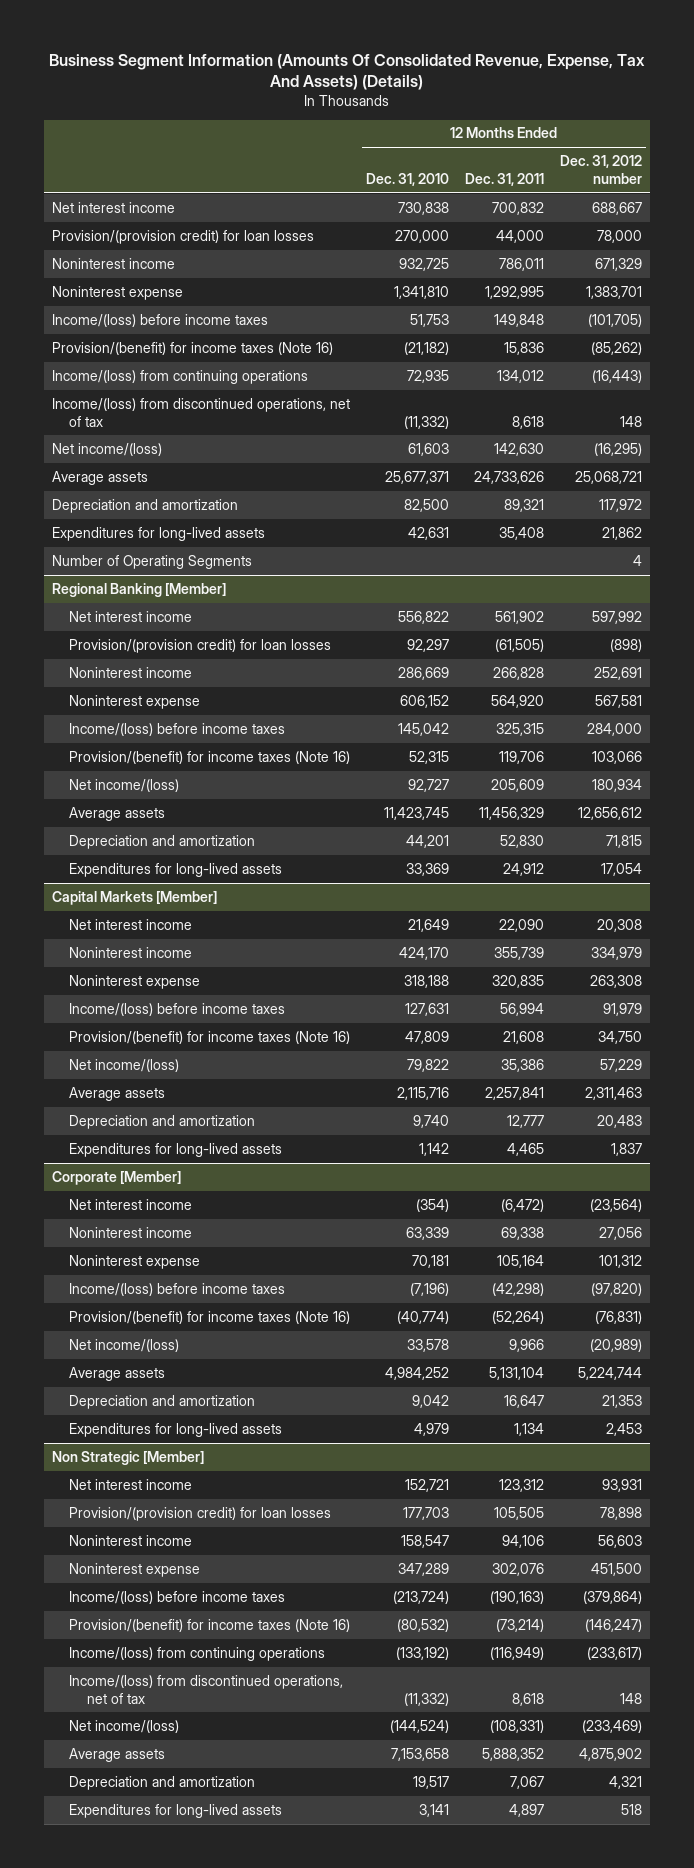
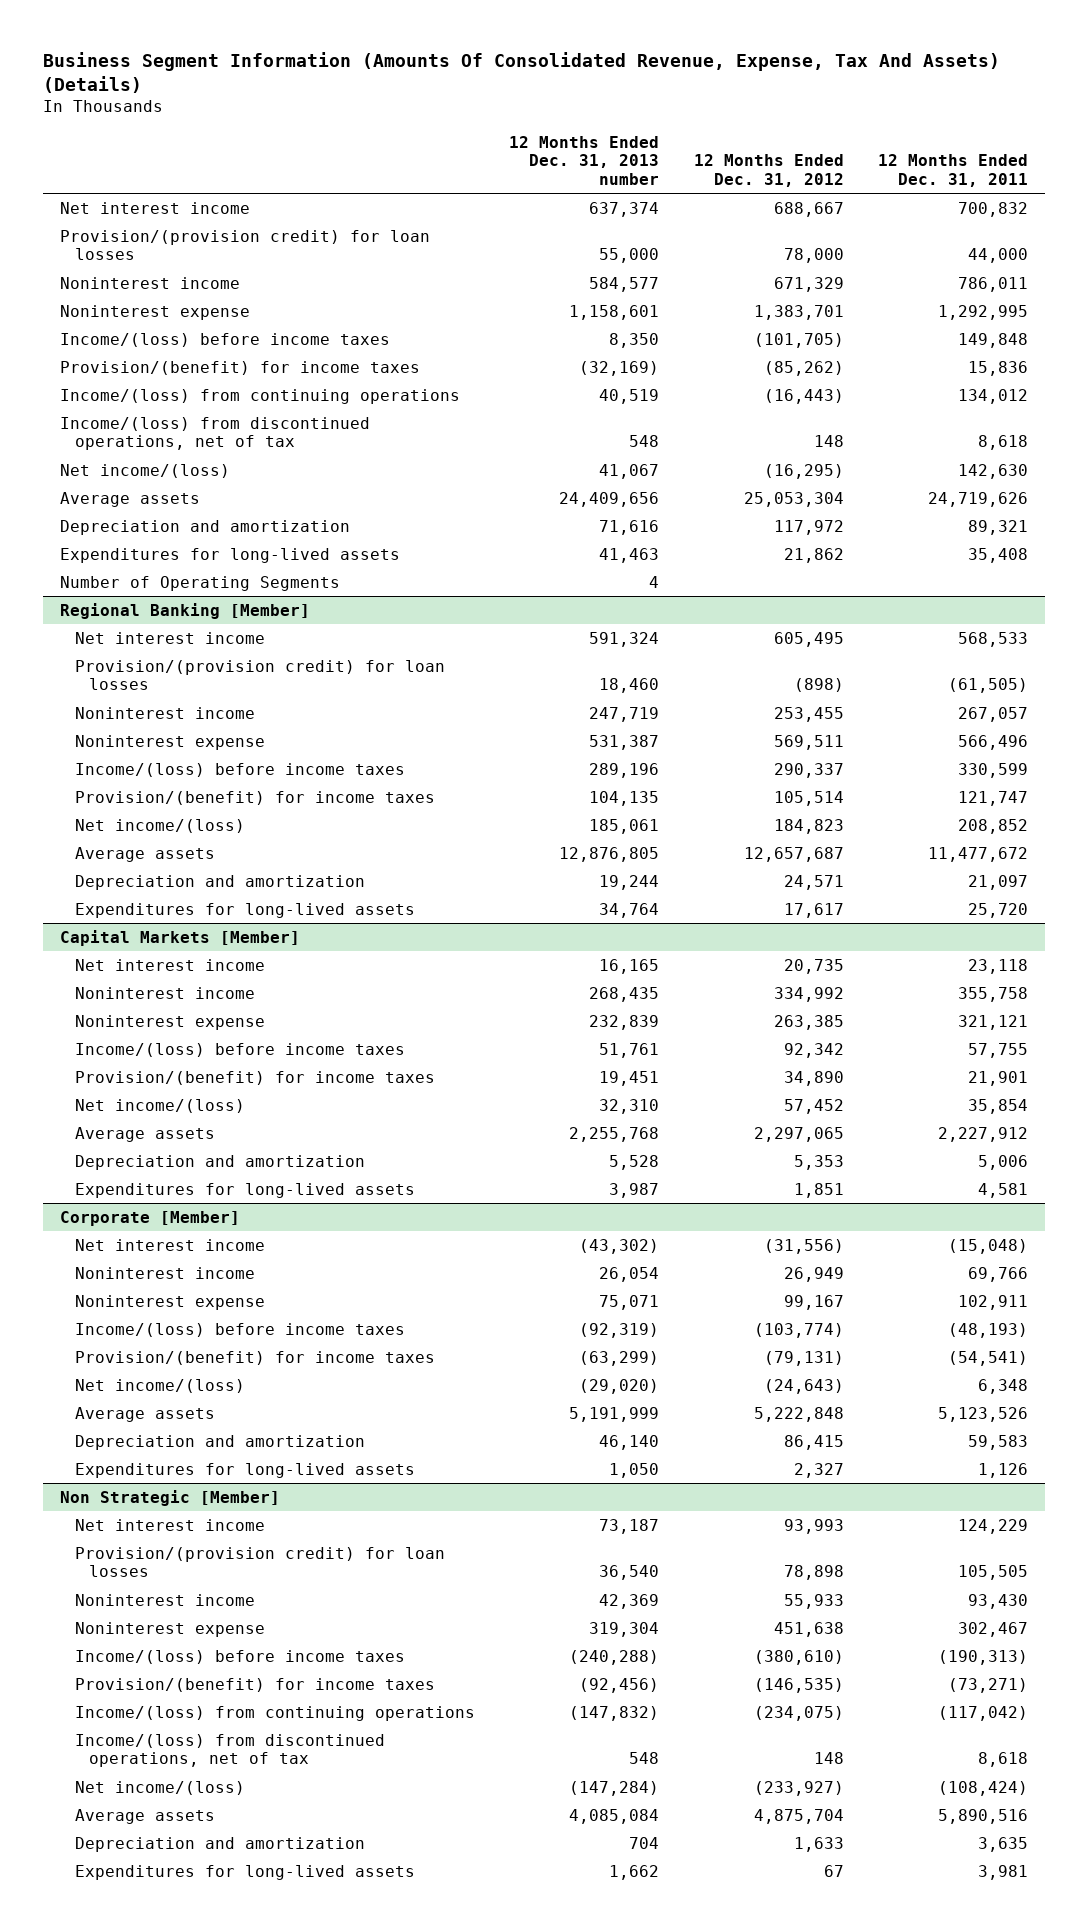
- | 12 Months Ended Dec. 31, 2010 | 12 Months Ended Dec. 31, 2011 | 12 Months Ended Dec. 31, 2012 number
+ | 12 Months Ended Dec. 31, 2013 number | 12 Months Ended Dec. 31, 2012 | 12 Months Ended Dec. 31, 2011
- Provision/(benefit) for income taxes (Note 16) | (21,182) | 15,836 | (85,262)
+ Provision/(benefit) for income taxes | (32,169) | (85,262) | 15,836
- Average assets | 25,677,371 | 24,733,626 | 25,068,721
+ Average assets | 24,409,656 | 25,053,304 | 24,719,626
@ Regional Banking [Member]
- Net interest income | 556,822 | 561,902 | 597,992
+ Net interest income | 591,324 | 605,495 | 568,533
- Noninterest income | 286,669 | 266,828 | 252,691
- Noninterest expense | 606,152 | 564,920 | 567,581
- Income/(loss) before income taxes | 145,042 | 325,315 | 284,000
- Provision/(benefit) for income taxes (Note 16) | 52,315 | 119,706 | 103,066
- Net income/(loss) | 92,727 | 205,609 | 180,934
- Average assets | 11,423,745 | 11,456,329 | 12,656,612
- Depreciation and amortization | 44,201 | 52,830 | 71,815
- Expenditures for long-lived assets | 33,369 | 24,912 | 17,054
+ Noninterest income | 247,719 | 253,455 | 267,057
+ Noninterest expense | 531,387 | 569,511 | 566,496
+ Income/(loss) before income taxes | 289,196 | 290,337 | 330,599
+ Provision/(benefit) for income taxes | 104,135 | 105,514 | 121,747
+ Net income/(loss) | 185,061 | 184,823 | 208,852
+ Average assets | 12,876,805 | 12,657,687 | 11,477,672
+ Depreciation and amortization | 19,244 | 24,571 | 21,097
+ Expenditures for long-lived assets | 34,764 | 17,617 | 25,720
@ Capital Markets [Member]
- Net interest income | 21,649 | 22,090 | 20,308
- Noninterest income | 424,170 | 355,739 | 334,979
- Noninterest expense | 318,188 | 320,835 | 263,308
- Income/(loss) before income taxes | 127,631 | 56,994 | 91,979
- Provision/(benefit) for income taxes (Note 16) | 47,809 | 21,608 | 34,750
- Net income/(loss) | 79,822 | 35,386 | 57,229
- Average assets | 2,115,716 | 2,257,841 | 2,311,463
- Depreciation and amortization | 9,740 | 12,777 | 20,483
- Expenditures for long-lived assets | 1,142 | 4,465 | 1,837
+ Net interest income | 16,165 | 20,735 | 23,118
+ Noninterest income | 268,435 | 334,992 | 355,758
+ Noninterest expense | 232,839 | 263,385 | 321,121
+ Income/(loss) before income taxes | 51,761 | 92,342 | 57,755
+ Provision/(benefit) for income taxes | 19,451 | 34,890 | 21,901
+ Net income/(loss) | 32,310 | 57,452 | 35,854
+ Average assets | 2,255,768 | 2,297,065 | 2,227,912
+ Depreciation and amortization | 5,528 | 5,353 | 5,006
+ Expenditures for long-lived assets | 3,987 | 1,851 | 4,581
@ Corporate [Member]
- Net interest income | (354) | (6,472) | (23,564)
- Noninterest income | 63,339 | 69,338 | 27,056
- Noninterest expense | 70,181 | 105,164 | 101,312
- Income/(loss) before income taxes | (7,196) | (42,298) | (97,820)
- Provision/(benefit) for income taxes (Note 16) | (40,774) | (52,264) | (76,831)
- Net income/(loss) | 33,578 | 9,966 | (20,989)
- Average assets | 4,984,252 | 5,131,104 | 5,224,744
- Depreciation and amortization | 9,042 | 16,647 | 21,353
- Expenditures for long-lived assets | 4,979 | 1,134 | 2,453
+ Net interest income | (43,302) | (31,556) | (15,048)
+ Noninterest income | 26,054 | 26,949 | 69,766
+ Noninterest expense | 75,071 | 99,167 | 102,911
+ Income/(loss) before income taxes | (92,319) | (103,774) | (48,193)
+ Provision/(benefit) for income taxes | (63,299) | (79,131) | (54,541)
+ Net income/(loss) | (29,020) | (24,643) | 6,348
+ Average assets | 5,191,999 | 5,222,848 | 5,123,526
+ Depreciation and amortization | 46,140 | 86,415 | 59,583
+ Expenditures for long-lived assets | 1,050 | 2,327 | 1,126
@ Non Strategic [Member]
- Net interest income | 152,721 | 123,312 | 93,931
+ Net interest income | 73,187 | 93,993 | 124,229
- Noninterest income | 158,547 | 94,106 | 56,603
- Noninterest expense | 347,289 | 302,076 | 451,500
- Income/(loss) before income taxes | (213,724) | (190,163) | (379,864)
- Provision/(benefit) for income taxes (Note 16) | (80,532) | (73,214) | (146,247)
- Income/(loss) from continuing operations | (133,192) | (116,949) | (233,617)
+ Noninterest income | 42,369 | 55,933 | 93,430
+ Noninterest expense | 319,304 | 451,638 | 302,467
+ Income/(loss) before income taxes | (240,288) | (380,610) | (190,313)
+ Provision/(benefit) for income taxes | (92,456) | (146,535) | (73,271)
+ Income/(loss) from continuing operations | (147,832) | (234,075) | (117,042)
- Net income/(loss) | (144,524) | (108,331) | (233,469)
- Average assets | 7,153,658 | 5,888,352 | 4,875,902
- Depreciation and amortization | 19,517 | 7,067 | 4,321
- Expenditures for long-lived assets | 3,141 | 4,897 | 518
+ Net income/(loss) | (147,284) | (233,927) | (108,424)
+ Average assets | 4,085,084 | 4,875,704 | 5,890,516
+ Depreciation and amortization | 704 | 1,633 | 3,635
+ Expenditures for long-lived assets | 1,662 | 67 | 3,981

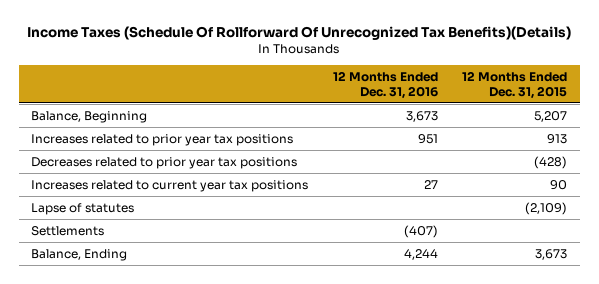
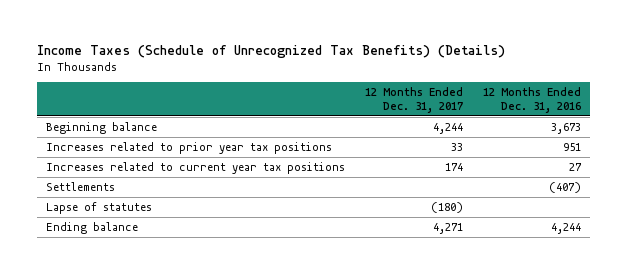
- Income Taxes (Schedule Of Rollforward Of Unrecognized Tax Benefits)(Details)
+ Income Taxes (Schedule of Unrecognized Tax Benefits) (Details)
- | 12 Months Ended Dec. 31, 2016 | 12 Months Ended Dec. 31, 2015
+ | 12 Months Ended Dec. 31, 2017 | 12 Months Ended Dec. 31, 2016
- Balance, Beginning | 3,673 | 5,207
+ Beginning balance | 4,244 | 3,673
- Decreases related to prior year tax positions | | (428)
- Balance, Ending | 4,244 | 3,673
moved down: Lapse of statutes | (180) |
+ Ending balance | 4,271 | 4,244

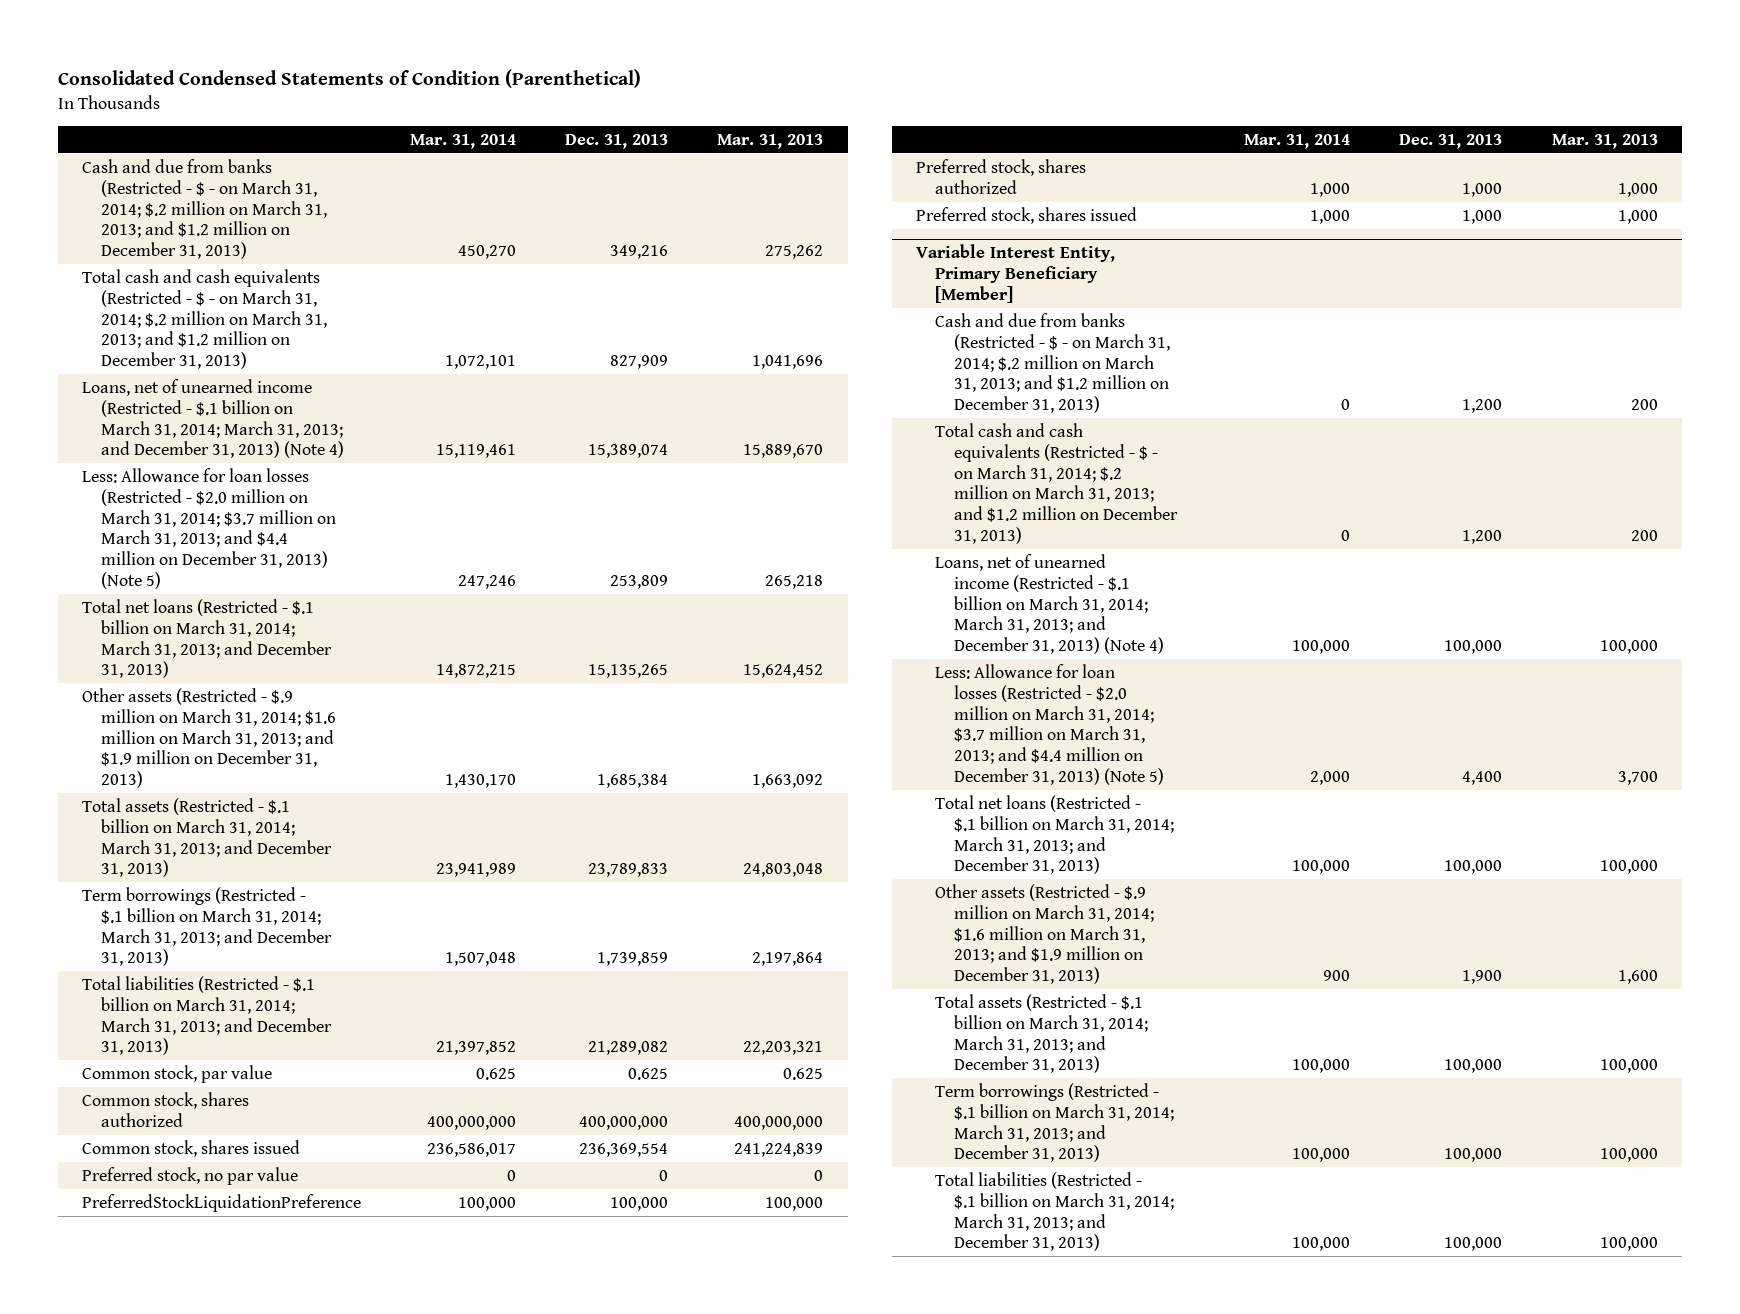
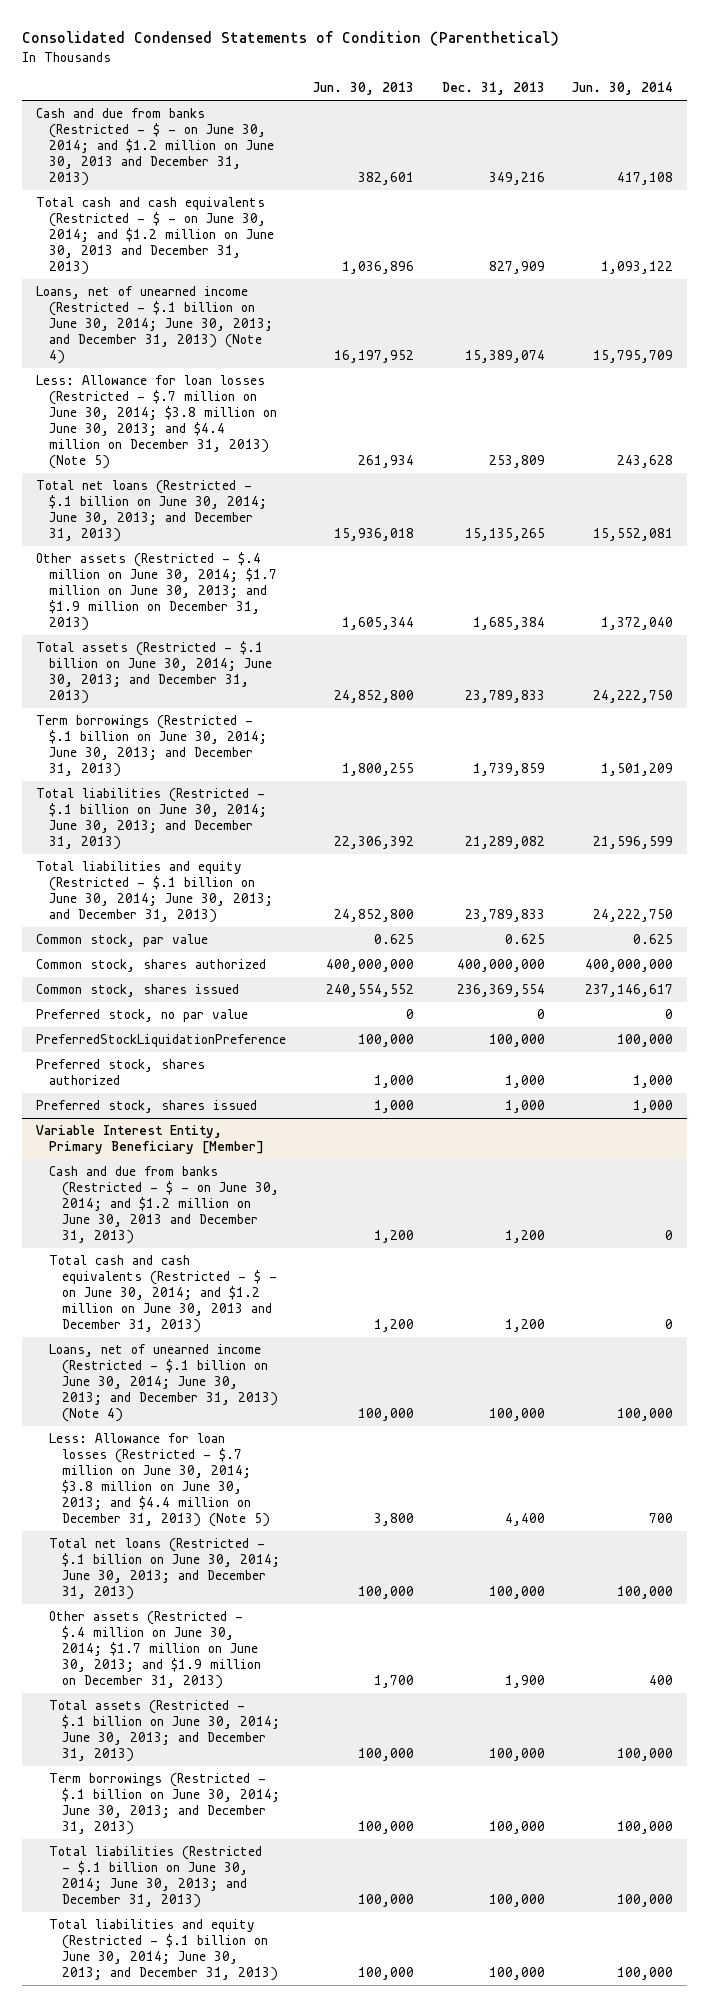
- | Mar. 31, 2014 | Dec. 31, 2013 | Mar. 31, 2013
+ | Jun. 30, 2013 | Dec. 31, 2013 | Jun. 30, 2014
- Cash and due from banks (Restricted - $ - on March 31, 2014; $.2 million on March 31, 2013; and $1.2 million on December 31, 2013) | 450,270 | 349,216 | 275,262
- Total cash and cash equivalents (Restricted - $ - on March 31, 2014; $.2 million on March 31, 2013; and $1.2 million on December 31, 2013) | 1,072,101 | 827,909 | 1,041,696
- Loans, net of unearned income (Restricted - $.1 billion on March 31, 2014; March 31, 2013; and December 31, 2013) (Note 4) | 15,119,461 | 15,389,074 | 15,889,670
- Less: Allowance for loan losses (Restricted - $2.0 million on March 31, 2014; $3.7 million on March 31, 2013; and $4.4 million on December 31, 2013) (Note 5) | 247,246 | 253,809 | 265,218
- Total net loans (Restricted - $.1 billion on March 31, 2014; March 31, 2013; and December 31, 2013) | 14,872,215 | 15,135,265 | 15,624,452
- Other assets (Restricted - $.9 million on March 31, 2014; $1.6 million on March 31, 2013; and $1.9 million on December 31, 2013) | 1,430,170 | 1,685,384 | 1,663,092
- Total assets (Restricted - $.1 billion on March 31, 2014; March 31, 2013; and December 31, 2013) | 23,941,989 | 23,789,833 | 24,803,048
- Term borrowings (Restricted - $.1 billion on March 31, 2014; March 31, 2013; and December 31, 2013) | 1,507,048 | 1,739,859 | 2,197,864
- Total liabilities (Restricted - $.1 billion on March 31, 2014; March 31, 2013; and December 31, 2013) | 21,397,852 | 21,289,082 | 22,203,321
+ Cash and due from banks (Restricted - $ - on June 30, 2014; and $1.2 million on June 30, 2013 and December 31, 2013) | 382,601 | 349,216 | 417,108
+ Total cash and cash equivalents (Restricted - $ - on June 30, 2014; and $1.2 million on June 30, 2013 and December 31, 2013) | 1,036,896 | 827,909 | 1,093,122
+ Loans, net of unearned income (Restricted - $.1 billion on June 30, 2014; June 30, 2013; and December 31, 2013) (Note 4) | 16,197,952 | 15,389,074 | 15,795,709
+ Less: Allowance for loan losses (Restricted - $.7 million on June 30, 2014; $3.8 million on June 30, 2013; and $4.4 million on December 31, 2013) (Note 5) | 261,934 | 253,809 | 243,628
+ Total net loans (Restricted - $.1 billion on June 30, 2014; June 30, 2013; and December 31, 2013) | 15,936,018 | 15,135,265 | 15,552,081
+ Other assets (Restricted - $.4 million on June 30, 2014; $1.7 million on June 30, 2013; and $1.9 million on December 31, 2013) | 1,605,344 | 1,685,384 | 1,372,040
+ Total assets (Restricted - $.1 billion on June 30, 2014; June 30, 2013; and December 31, 2013) | 24,852,800 | 23,789,833 | 24,222,750
+ Term borrowings (Restricted - $.1 billion on June 30, 2014; June 30, 2013; and December 31, 2013) | 1,800,255 | 1,739,859 | 1,501,209
+ Total liabilities (Restricted - $.1 billion on June 30, 2014; June 30, 2013; and December 31, 2013) | 22,306,392 | 21,289,082 | 21,596,599
+ Total liabilities and equity (Restricted - $.1 billion on June 30, 2014; June 30, 2013; and December 31, 2013) | 24,852,800 | 23,789,833 | 24,222,750
@ Variable Interest Entity, Primary Beneficiary [Member]
- Cash and due from banks (Restricted - $ - on March 31, 2014; $.2 million on March 31, 2013; and $1.2 million on December 31, 2013) | 0 | 1,200 | 200
- Total cash and cash equivalents (Restricted - $ - on March 31, 2014; $.2 million on March 31, 2013; and $1.2 million on December 31, 2013) | 0 | 1,200 | 200
- Loans, net of unearned income (Restricted - $.1 billion on March 31, 2014; March 31, 2013; and December 31, 2013) (Note 4) | 100,000 | 100,000 | 100,000
- Less: Allowance for loan losses (Restricted - $2.0 million on March 31, 2014; $3.7 million on March 31, 2013; and $4.4 million on December 31, 2013) (Note 5) | 2,000 | 4,400 | 3,700
- Total net loans (Restricted - $.1 billion on March 31, 2014; March 31, 2013; and December 31, 2013) | 100,000 | 100,000 | 100,000
- Other assets (Restricted - $.9 million on March 31, 2014; $1.6 million on March 31, 2013; and $1.9 million on December 31, 2013) | 900 | 1,900 | 1,600
- Total assets (Restricted - $.1 billion on March 31, 2014; March 31, 2013; and December 31, 2013) | 100,000 | 100,000 | 100,000
- Term borrowings (Restricted - $.1 billion on March 31, 2014; March 31, 2013; and December 31, 2013) | 100,000 | 100,000 | 100,000
- Total liabilities (Restricted - $.1 billion on March 31, 2014; March 31, 2013; and December 31, 2013) | 100,000 | 100,000 | 100,000
+ Cash and due from banks (Restricted - $ - on June 30, 2014; and $1.2 million on June 30, 2013 and December 31, 2013) | 1,200 | 1,200 | 0
+ Total cash and cash equivalents (Restricted - $ - on June 30, 2014; and $1.2 million on June 30, 2013 and December 31, 2013) | 1,200 | 1,200 | 0
+ Loans, net of unearned income (Restricted - $.1 billion on June 30, 2014; June 30, 2013; and December 31, 2013) (Note 4) | 100,000 | 100,000 | 100,000
+ Less: Allowance for loan losses (Restricted - $.7 million on June 30, 2014; $3.8 million on June 30, 2013; and $4.4 million on December 31, 2013) (Note 5) | 3,800 | 4,400 | 700
+ Total net loans (Restricted - $.1 billion on June 30, 2014; June 30, 2013; and December 31, 2013) | 100,000 | 100,000 | 100,000
+ Other assets (Restricted - $.4 million on June 30, 2014; $1.7 million on June 30, 2013; and $1.9 million on December 31, 2013) | 1,700 | 1,900 | 400
+ Total assets (Restricted - $.1 billion on June 30, 2014; June 30, 2013; and December 31, 2013) | 100,000 | 100,000 | 100,000
+ Term borrowings (Restricted - $.1 billion on June 30, 2014; June 30, 2013; and December 31, 2013) | 100,000 | 100,000 | 100,000
+ Total liabilities (Restricted - $.1 billion on June 30, 2014; June 30, 2013; and December 31, 2013) | 100,000 | 100,000 | 100,000
+ Total liabilities and equity (Restricted - $.1 billion on June 30, 2014; June 30, 2013; and December 31, 2013) | 100,000 | 100,000 | 100,000

